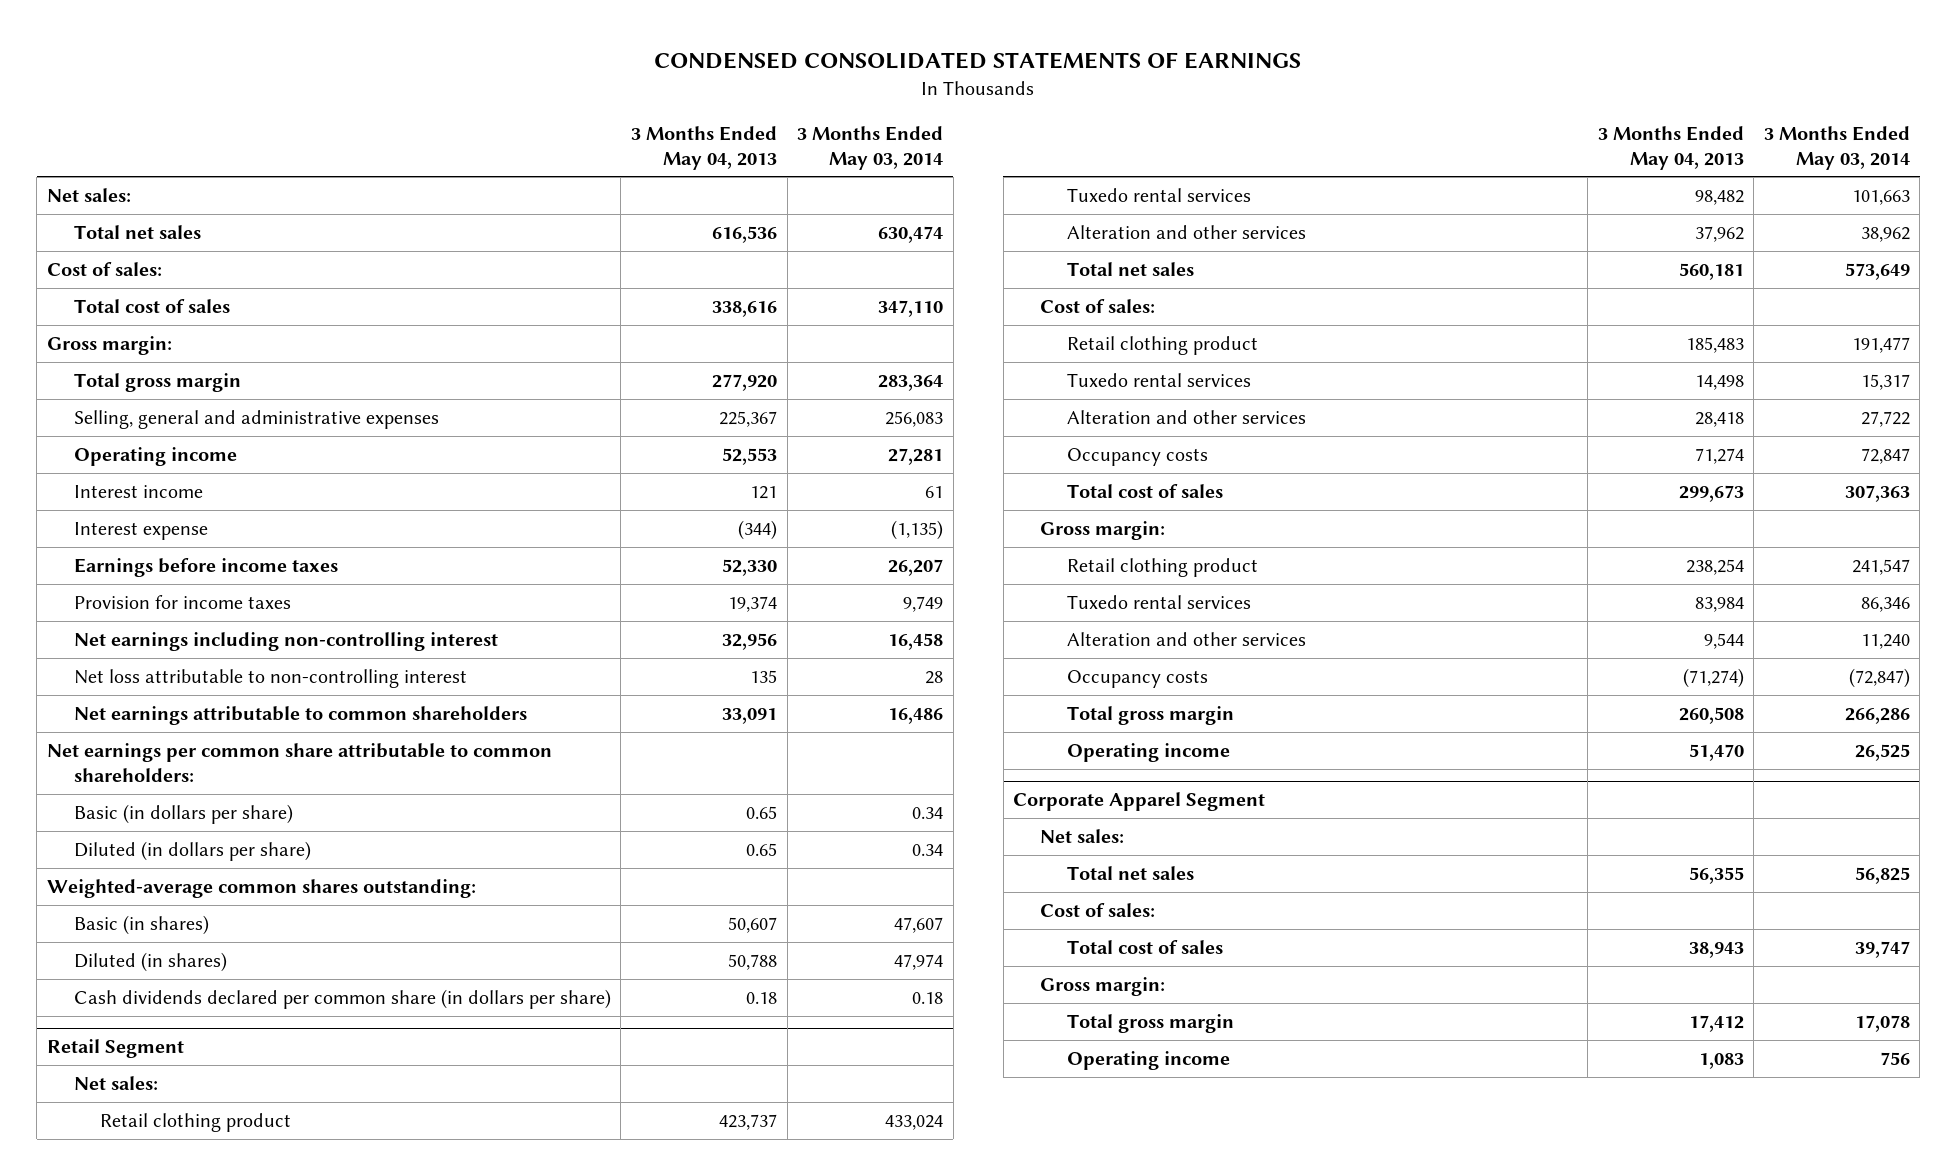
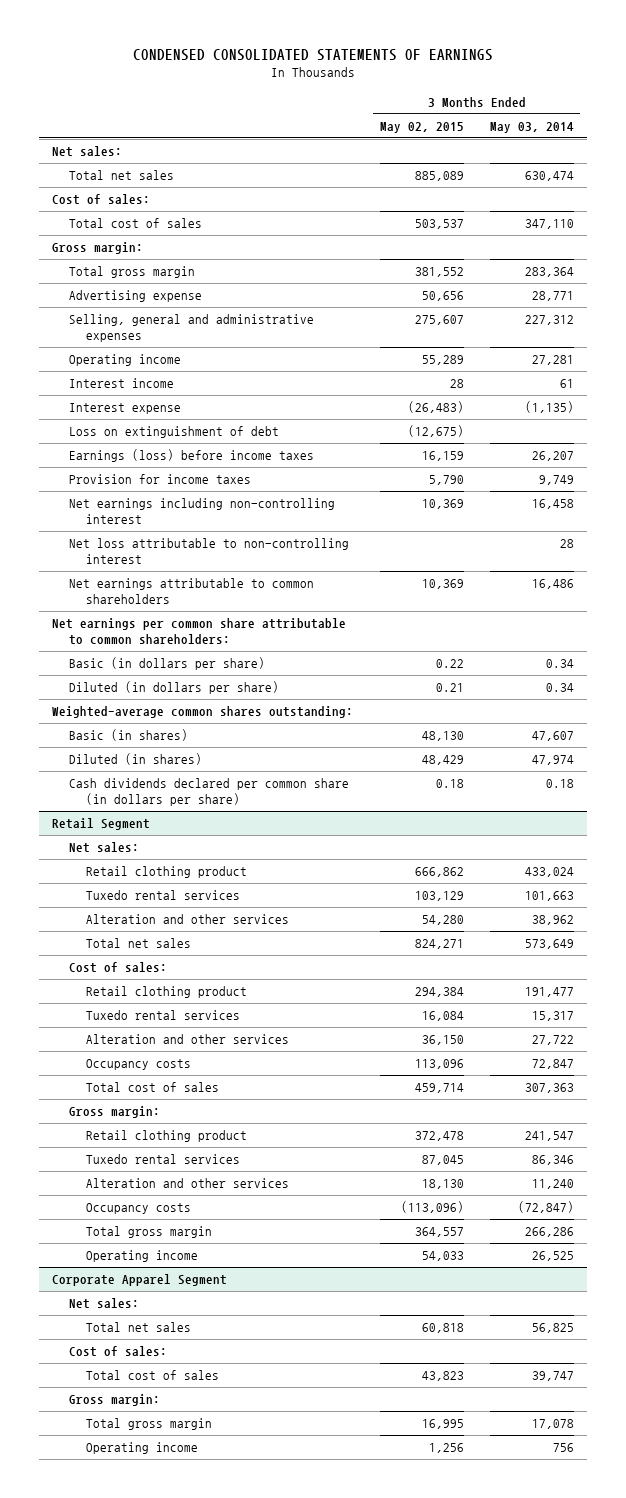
- | 3 Months Ended May 04, 2013 | 3 Months Ended May 03, 2014
+ | 3 Months Ended May 02, 2015 | 3 Months Ended May 03, 2014
- Selling, general and administrative expenses | 225,367 | 256,083
+ Advertising expense | 50,656 | 28,771
+ Selling, general and administrative expenses | 275,607 | 227,312
- Earnings before income taxes | 52,330 | 26,207
+ Loss on extinguishment of debt | (12,675) |
+ Earnings (loss) before income taxes | 16,159 | 26,207

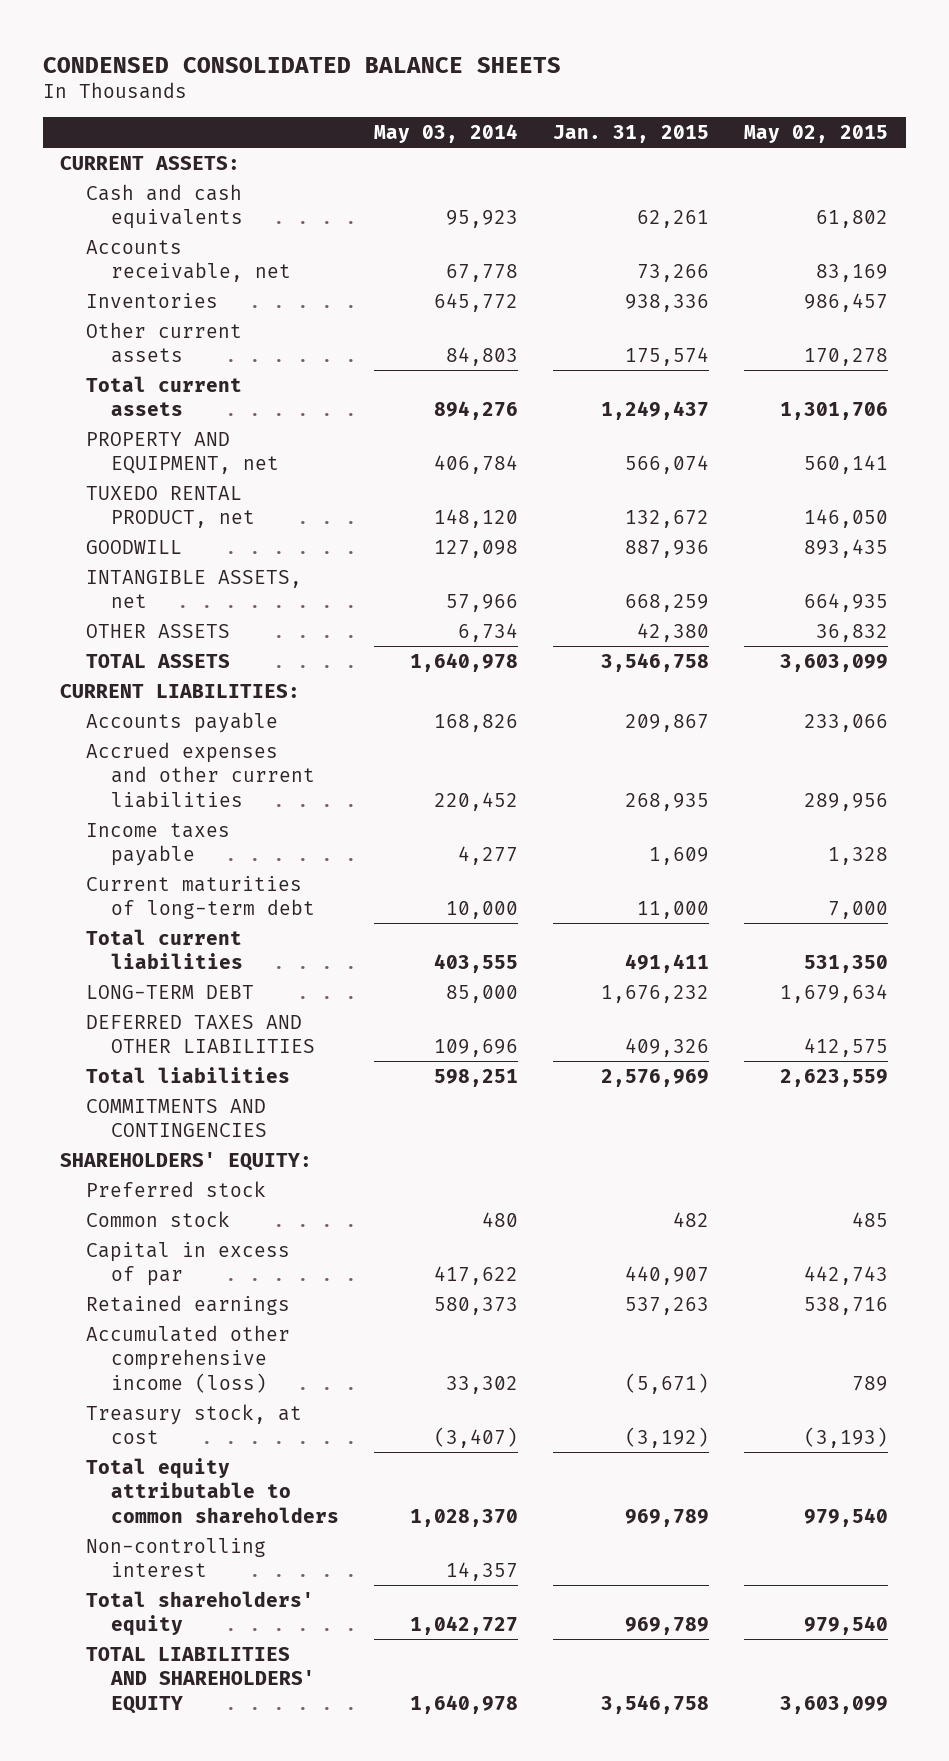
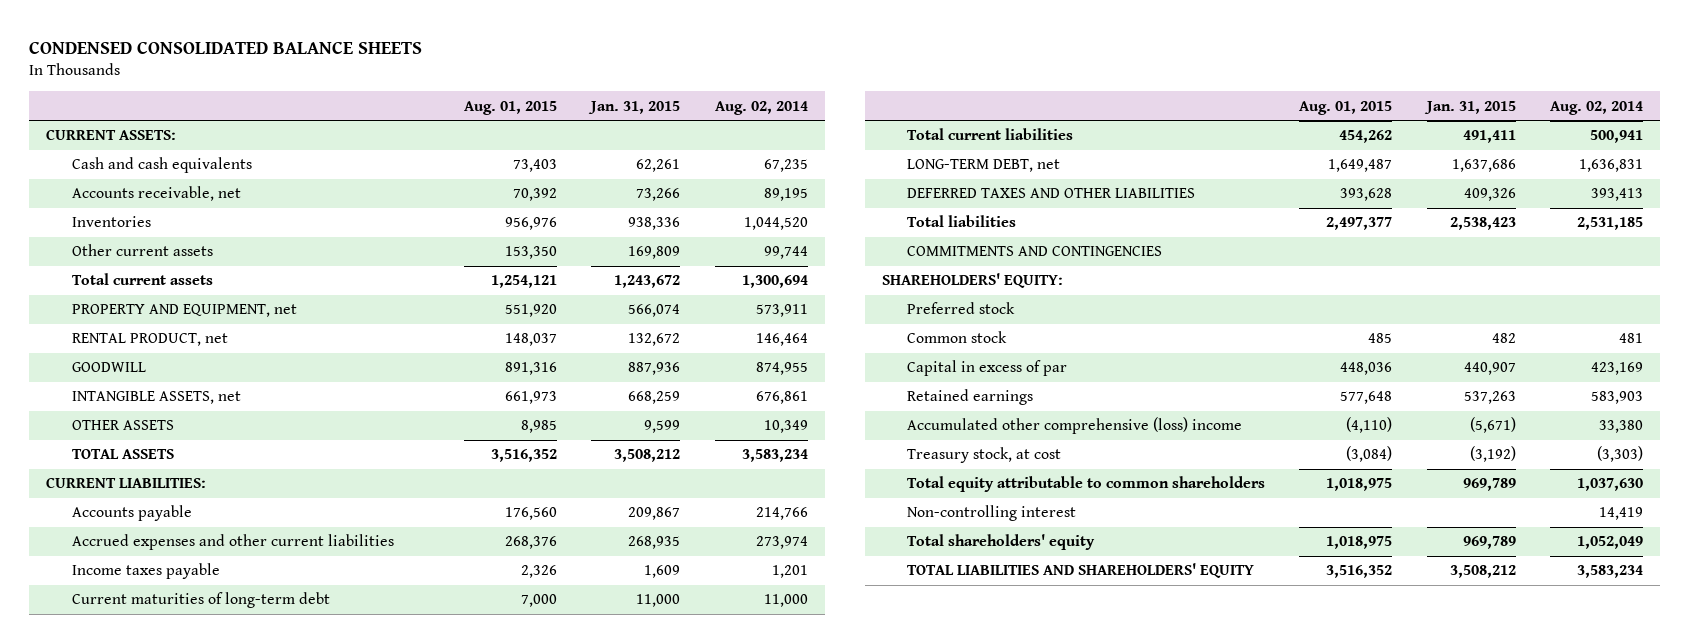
- | May 03, 2014 | Jan. 31, 2015 | May 02, 2015
+ | Aug. 01, 2015 | Jan. 31, 2015 | Aug. 02, 2014
- Other current assets | 84,803 | 175,574 | 170,278
- Total current assets | 894,276 | 1,249,437 | 1,301,706
+ Other current assets | 153,350 | 169,809 | 99,744
+ Total current assets | 1,254,121 | 1,243,672 | 1,300,694
- TUXEDO RENTAL PRODUCT, net | 148,120 | 132,672 | 146,050
+ RENTAL PRODUCT, net | 148,037 | 132,672 | 146,464
- OTHER ASSETS | 6,734 | 42,380 | 36,832
- TOTAL ASSETS | 1,640,978 | 3,546,758 | 3,603,099
+ OTHER ASSETS | 8,985 | 9,599 | 10,349
+ TOTAL ASSETS | 3,516,352 | 3,508,212 | 3,583,234
- LONG-TERM DEBT | 85,000 | 1,676,232 | 1,679,634
+ LONG-TERM DEBT, net | 1,649,487 | 1,637,686 | 1,636,831
- Total liabilities | 598,251 | 2,576,969 | 2,623,559
+ Total liabilities | 2,497,377 | 2,538,423 | 2,531,185
- Accumulated other comprehensive income (loss) | 33,302 | (5,671) | 789
+ Accumulated other comprehensive (loss) income | (4,110) | (5,671) | 33,380
- TOTAL LIABILITIES AND SHAREHOLDERS' EQUITY | 1,640,978 | 3,546,758 | 3,603,099
+ TOTAL LIABILITIES AND SHAREHOLDERS' EQUITY | 3,516,352 | 3,508,212 | 3,583,234

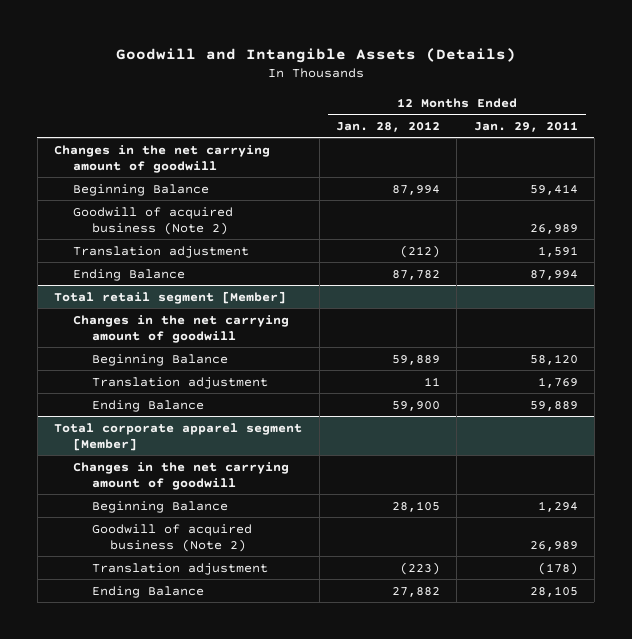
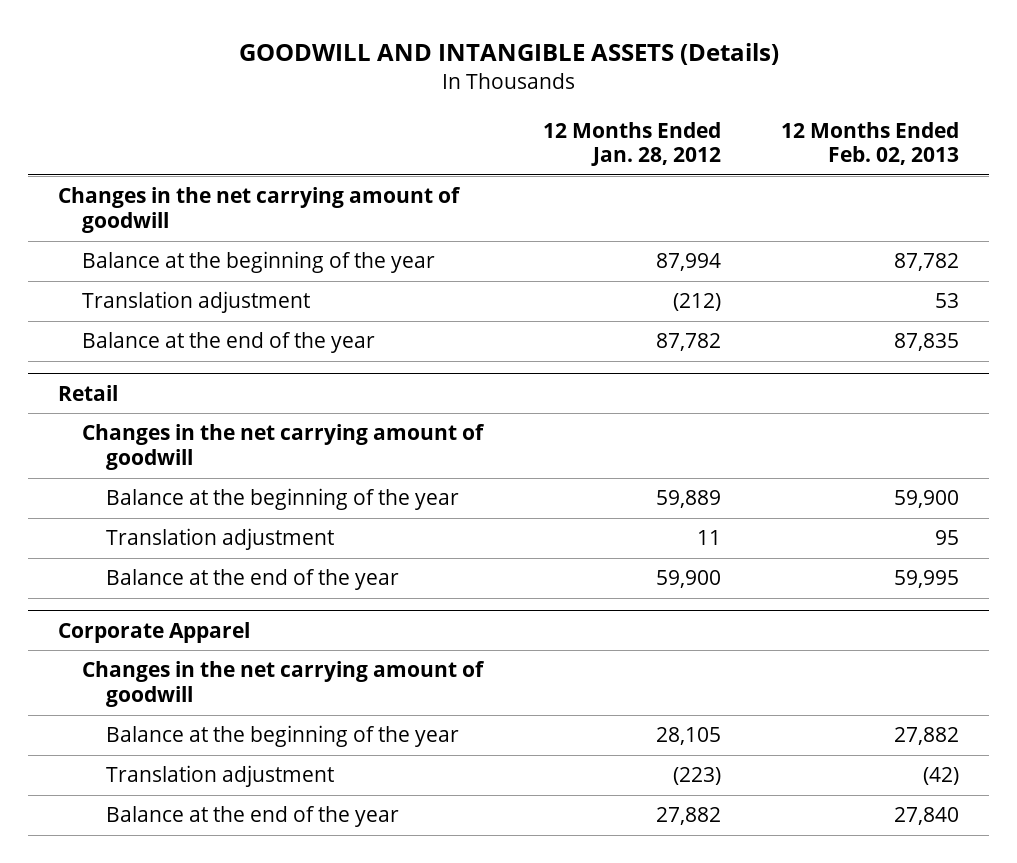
- Goodwill and Intangible Assets (Details)
+ GOODWILL AND INTANGIBLE ASSETS (Details)
- | 12 Months Ended Jan. 28, 2012 | 12 Months Ended Jan. 29, 2011
+ | 12 Months Ended Jan. 28, 2012 | 12 Months Ended Feb. 02, 2013
- Beginning Balance | 87,994 | 59,414
- Goodwill of acquired business (Note 2) | | 26,989
+ Balance at the beginning of the year | 87,994 | 87,782
- Ending Balance | 87,782 | 87,994
- Total retail segment [Member]
+ Balance at the end of the year | 87,782 | 87,835
+ Retail
- Beginning Balance | 59,889 | 58,120
+ Balance at the beginning of the year | 59,889 | 59,900
- Ending Balance | 59,900 | 59,889
- Total corporate apparel segment [Member]
+ Balance at the end of the year | 59,900 | 59,995
+ Corporate Apparel
- Beginning Balance | 28,105 | 1,294
- Goodwill of acquired business (Note 2) | | 26,989
+ Balance at the beginning of the year | 28,105 | 27,882
- Ending Balance | 27,882 | 28,105
+ Balance at the end of the year | 27,882 | 27,840

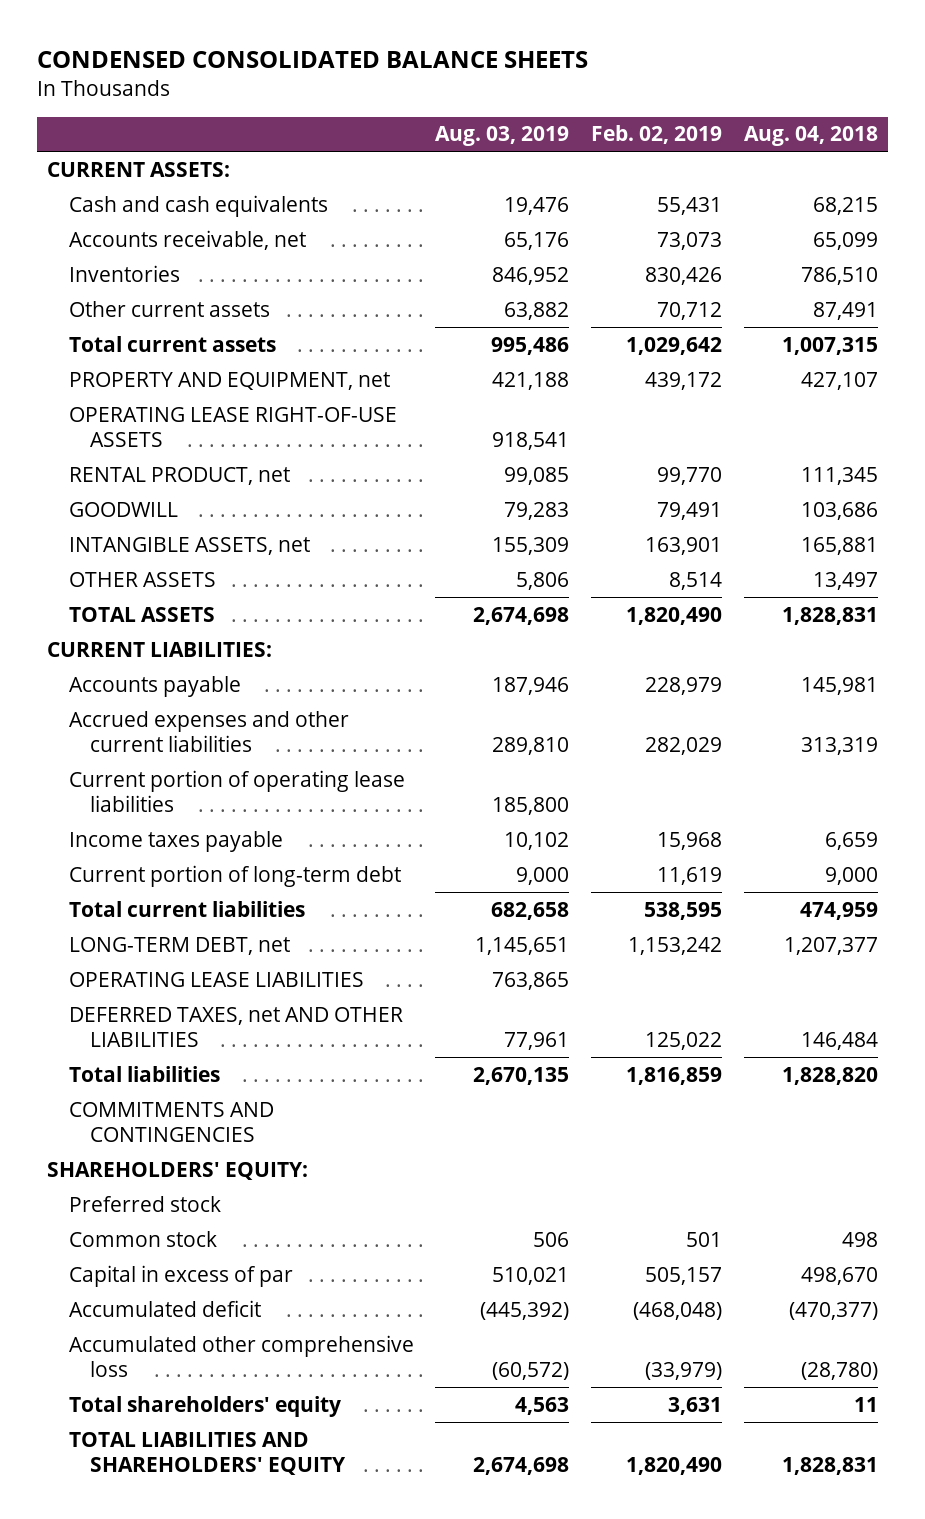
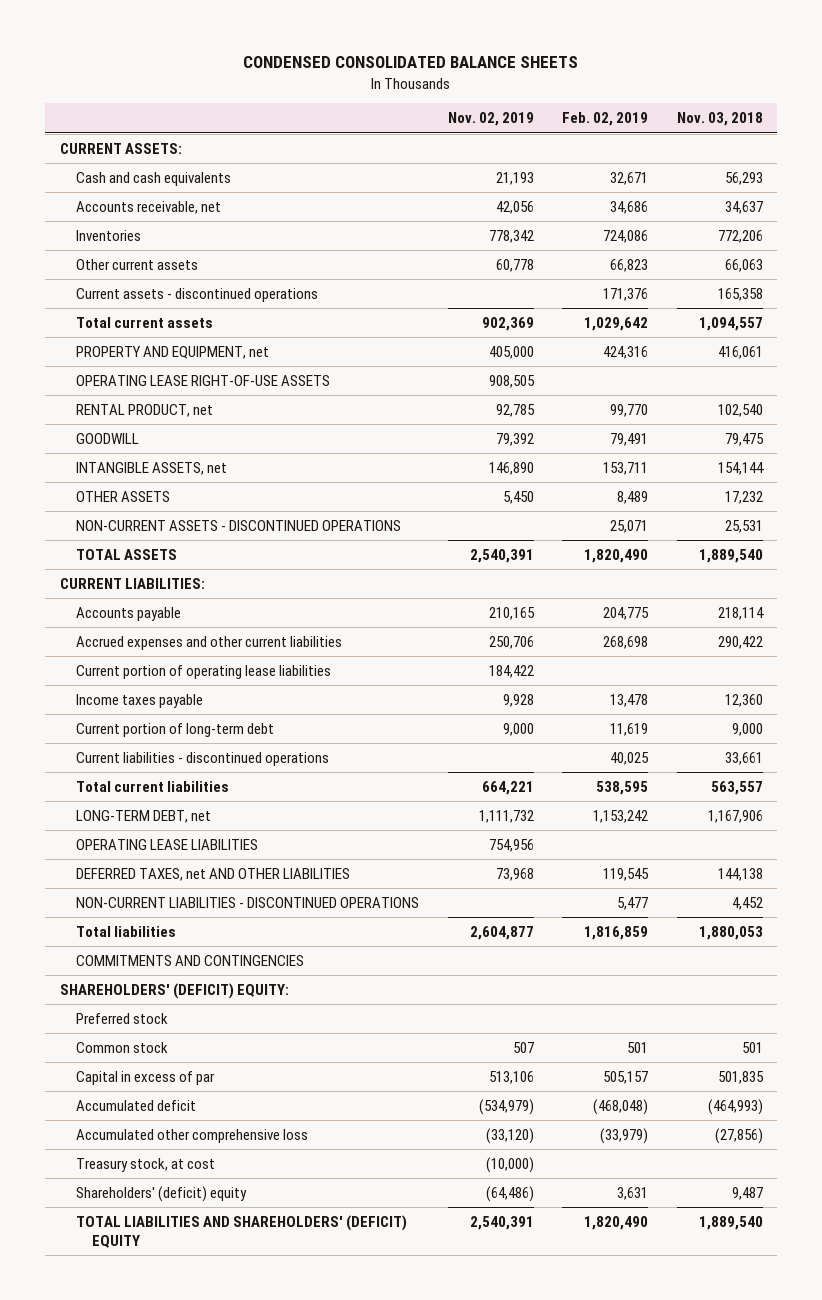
- | Aug. 03, 2019 | Feb. 02, 2019 | Aug. 04, 2018
+ | Nov. 02, 2019 | Feb. 02, 2019 | Nov. 03, 2018
- Cash and cash equivalents | 19,476 | 55,431 | 68,215
- Accounts receivable, net | 65,176 | 73,073 | 65,099
- Inventories | 846,952 | 830,426 | 786,510
- Other current assets | 63,882 | 70,712 | 87,491
+ Cash and cash equivalents | 21,193 | 32,671 | 56,293
+ Accounts receivable, net | 42,056 | 34,686 | 34,637
+ Inventories | 778,342 | 724,086 | 772,206
+ Other current assets | 60,778 | 66,823 | 66,063
+ Current assets - discontinued operations | | 171,376 | 165,358
- PROPERTY AND EQUIPMENT, net | 421,188 | 439,172 | 427,107
+ PROPERTY AND EQUIPMENT, net | 405,000 | 424,316 | 416,061
- INTANGIBLE ASSETS, net | 155,309 | 163,901 | 165,881
- OTHER ASSETS | 5,806 | 8,514 | 13,497
+ INTANGIBLE ASSETS, net | 146,890 | 153,711 | 154,144
+ OTHER ASSETS | 5,450 | 8,489 | 17,232
+ NON-CURRENT ASSETS - DISCONTINUED OPERATIONS | | 25,071 | 25,531
- Accounts payable | 187,946 | 228,979 | 145,981
- Accrued expenses and other current liabilities | 289,810 | 282,029 | 313,319
+ Accounts payable | 210,165 | 204,775 | 218,114
+ Accrued expenses and other current liabilities | 250,706 | 268,698 | 290,422
- Income taxes payable | 10,102 | 15,968 | 6,659
+ Income taxes payable | 9,928 | 13,478 | 12,360
+ Current liabilities - discontinued operations | | 40,025 | 33,661
- DEFERRED TAXES, net AND OTHER LIABILITIES | 77,961 | 125,022 | 146,484
+ DEFERRED TAXES, net AND OTHER LIABILITIES | 73,968 | 119,545 | 144,138
+ NON-CURRENT LIABILITIES - DISCONTINUED OPERATIONS | | 5,477 | 4,452
- SHAREHOLDERS' EQUITY:
+ SHAREHOLDERS' (DEFICIT) EQUITY:
- Total shareholders' equity | 4,563 | 3,631 | 11
- TOTAL LIABILITIES AND SHAREHOLDERS' EQUITY | 2,674,698 | 1,820,490 | 1,828,831
+ Treasury stock, at cost | (10,000) | |
+ Shareholders' (deficit) equity | (64,486) | 3,631 | 9,487
+ TOTAL LIABILITIES AND SHAREHOLDERS' (DEFICIT) EQUITY | 2,540,391 | 1,820,490 | 1,889,540

